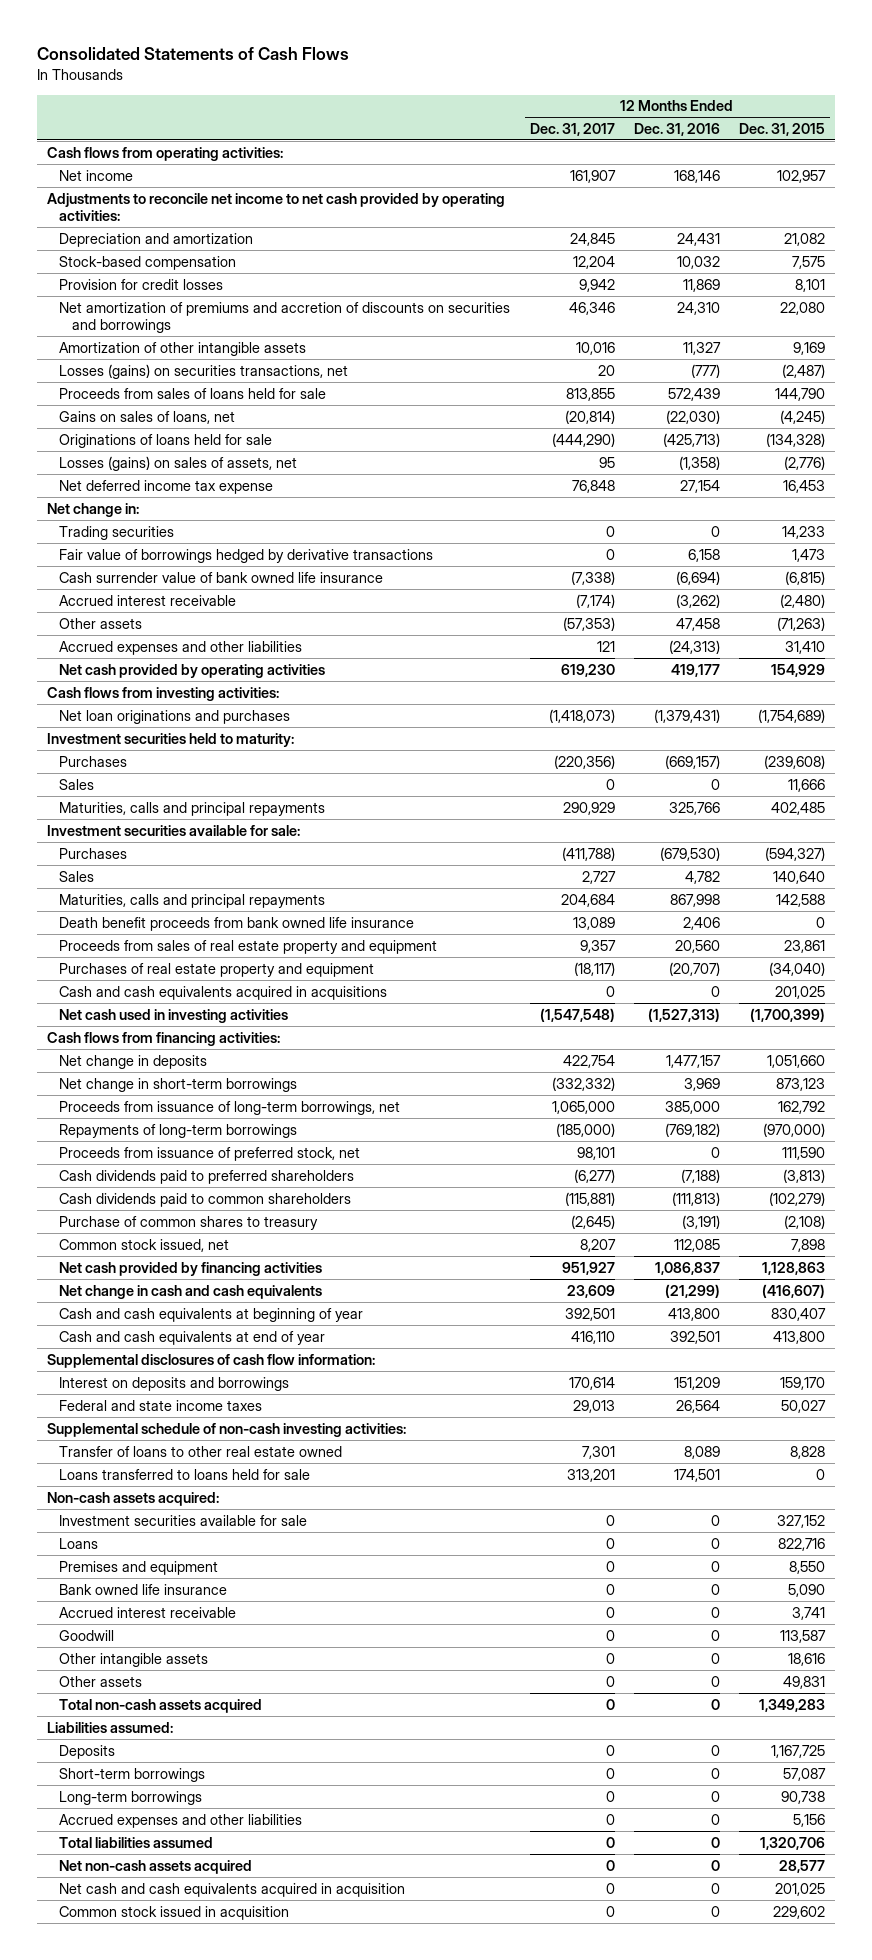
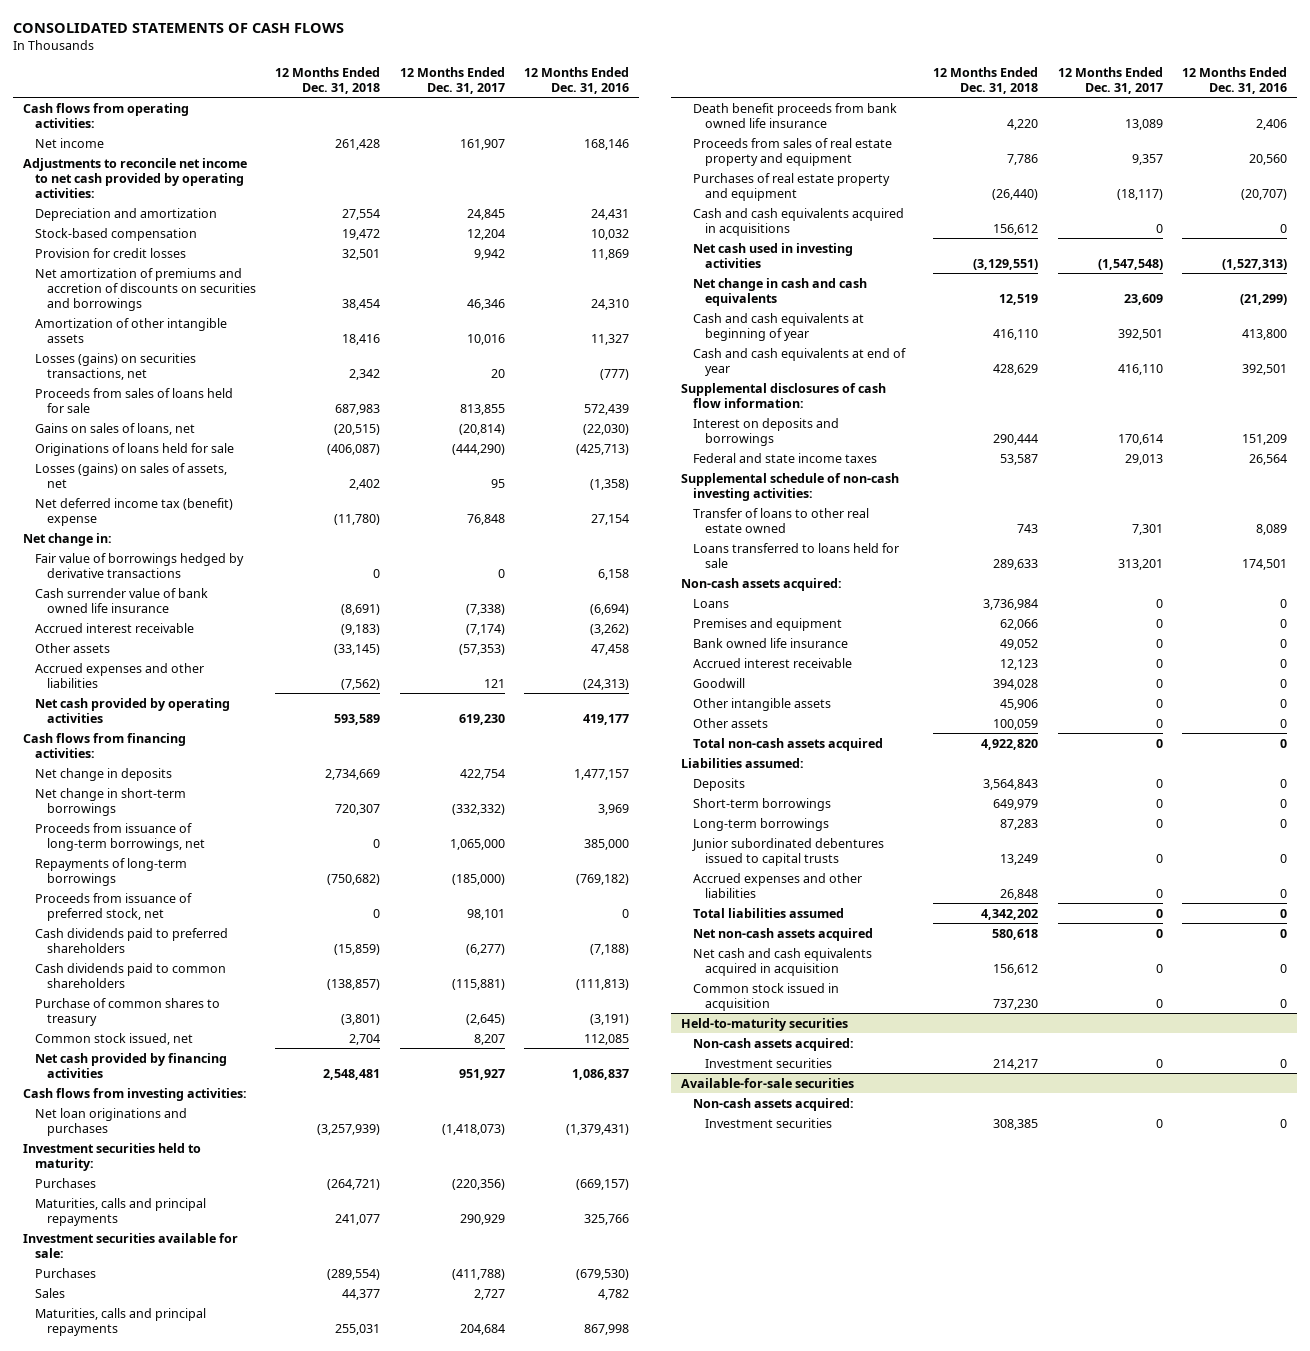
- Consolidated Statements of Cash Flows
+ CONSOLIDATED STATEMENTS OF CASH FLOWS
- | 12 Months Ended Dec. 31, 2017 | 12 Months Ended Dec. 31, 2016 | 12 Months Ended Dec. 31, 2015
+ | 12 Months Ended Dec. 31, 2018 | 12 Months Ended Dec. 31, 2017 | 12 Months Ended Dec. 31, 2016
- Net deferred income tax expense | 76,848 | 27,154 | 16,453
+ Net deferred income tax (benefit) expense | (11,780) | 76,848 | 27,154
- Trading securities | 0 | 0 | 14,233
moved up: Cash flows from financing activities:
moved up: Net change in deposits | 2,734,669 | 422,754 | 1,477,157
moved up: Net change in short-term borrowings | 720,307 | (332,332) | 3,969
moved up: Proceeds from issuance of long-term borrowings, net | 0 | 1,065,000 | 385,000
moved up: Repayments of long-term borrowings | (750,682) | (185,000) | (769,182)
moved up: Proceeds from issuance of preferred stock, net | 0 | 98,101 | 0
moved up: Cash dividends paid to preferred shareholders | (15,859) | (6,277) | (7,188)
moved up: Cash dividends paid to common shareholders | (138,857) | (115,881) | (111,813)
moved up: Purchase of common shares to treasury | (3,801) | (2,645) | (3,191)
moved up: Common stock issued, net | 2,704 | 8,207 | 112,085
moved up: Net cash provided by financing activities | 2,548,481 | 951,927 | 1,086,837
- Sales | 0 | 0 | 11,666
- Investment securities available for sale | 0 | 0 | 327,152
+ Junior subordinated debentures issued to capital trusts | 13,249 | 0 | 0
+ Held-to-maturity securities
+ Non-cash assets acquired:
+ Investment securities | 214,217 | 0 | 0
+ Available-for-sale securities
+ Non-cash assets acquired:
+ Investment securities | 308,385 | 0 | 0

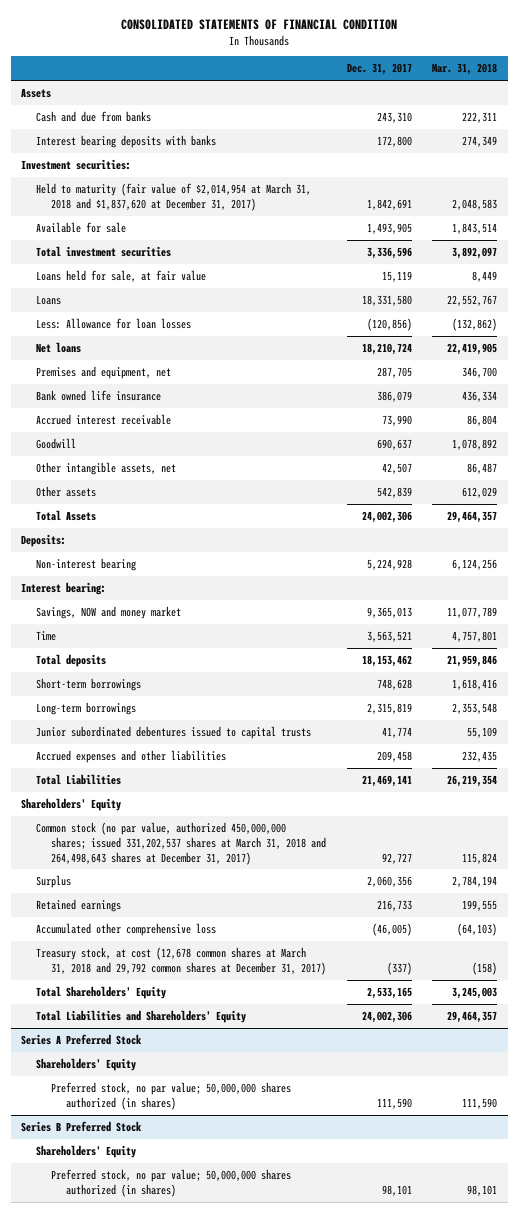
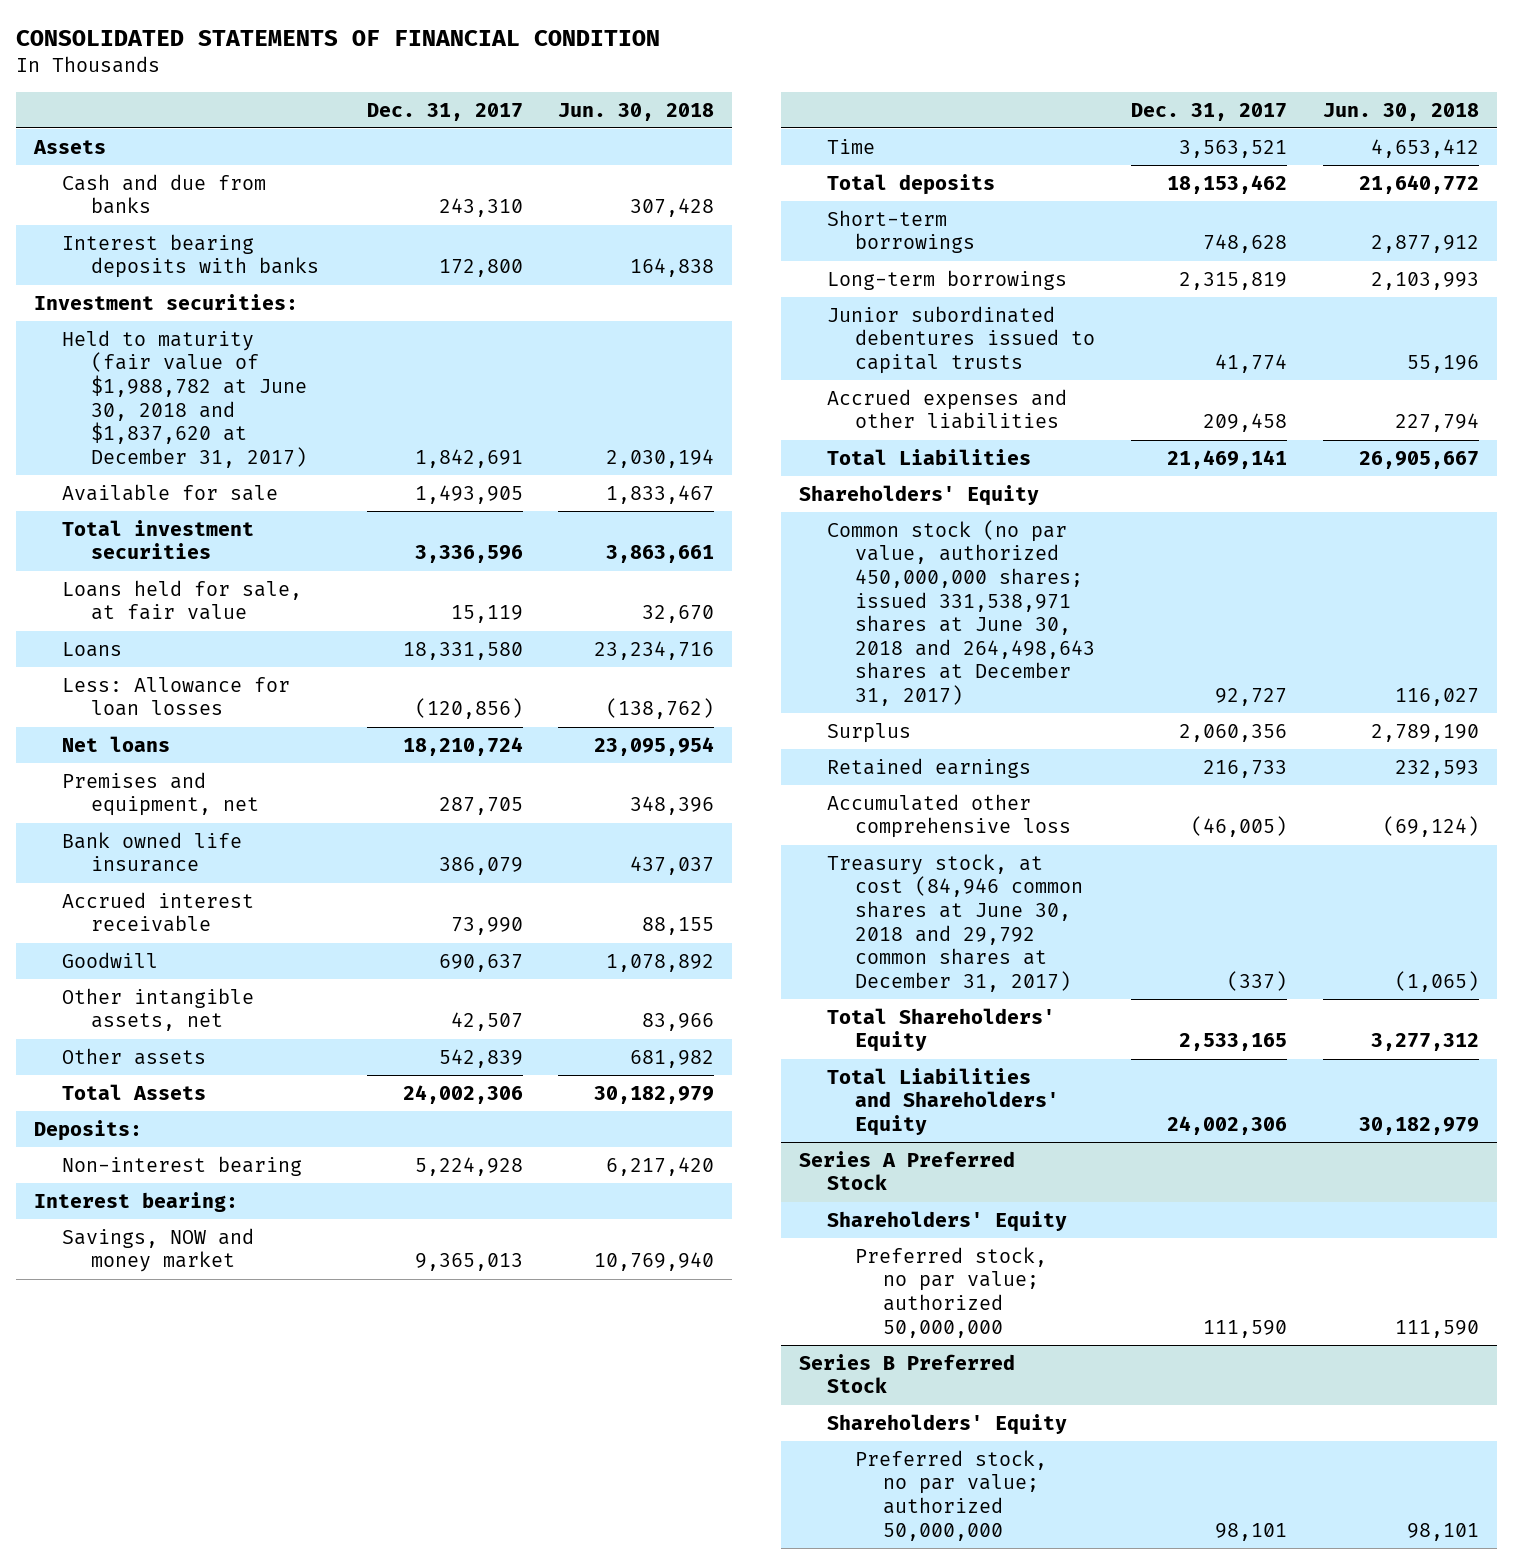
- | Dec. 31, 2017 | Mar. 31, 2018
+ | Dec. 31, 2017 | Jun. 30, 2018
- Held to maturity (fair value of $2,014,954 at March 31, 2018 and $1,837,620 at December 31, 2017) | 1,842,691 | 2,048,583
+ Held to maturity (fair value of $1,988,782 at June 30, 2018 and $1,837,620 at December 31, 2017) | 1,842,691 | 2,030,194
- Common stock (no par value, authorized 450,000,000 shares; issued 331,202,537 shares at March 31, 2018 and 264,498,643 shares at December 31, 2017) | 92,727 | 115,824
+ Common stock (no par value, authorized 450,000,000 shares; issued 331,538,971 shares at June 30, 2018 and 264,498,643 shares at December 31, 2017) | 92,727 | 116,027
- Treasury stock, at cost (12,678 common shares at March 31, 2018 and 29,792 common shares at December 31, 2017) | (337) | (158)
+ Treasury stock, at cost (84,946 common shares at June 30, 2018 and 29,792 common shares at December 31, 2017) | (337) | (1,065)
@ Series A Preferred Stock
- Preferred stock, no par value; 50,000,000 shares authorized (in shares) | 111,590 | 111,590
+ Preferred stock, no par value; authorized 50,000,000 | 111,590 | 111,590
@ Series B Preferred Stock
- Preferred stock, no par value; 50,000,000 shares authorized (in shares) | 98,101 | 98,101
+ Preferred stock, no par value; authorized 50,000,000 | 98,101 | 98,101

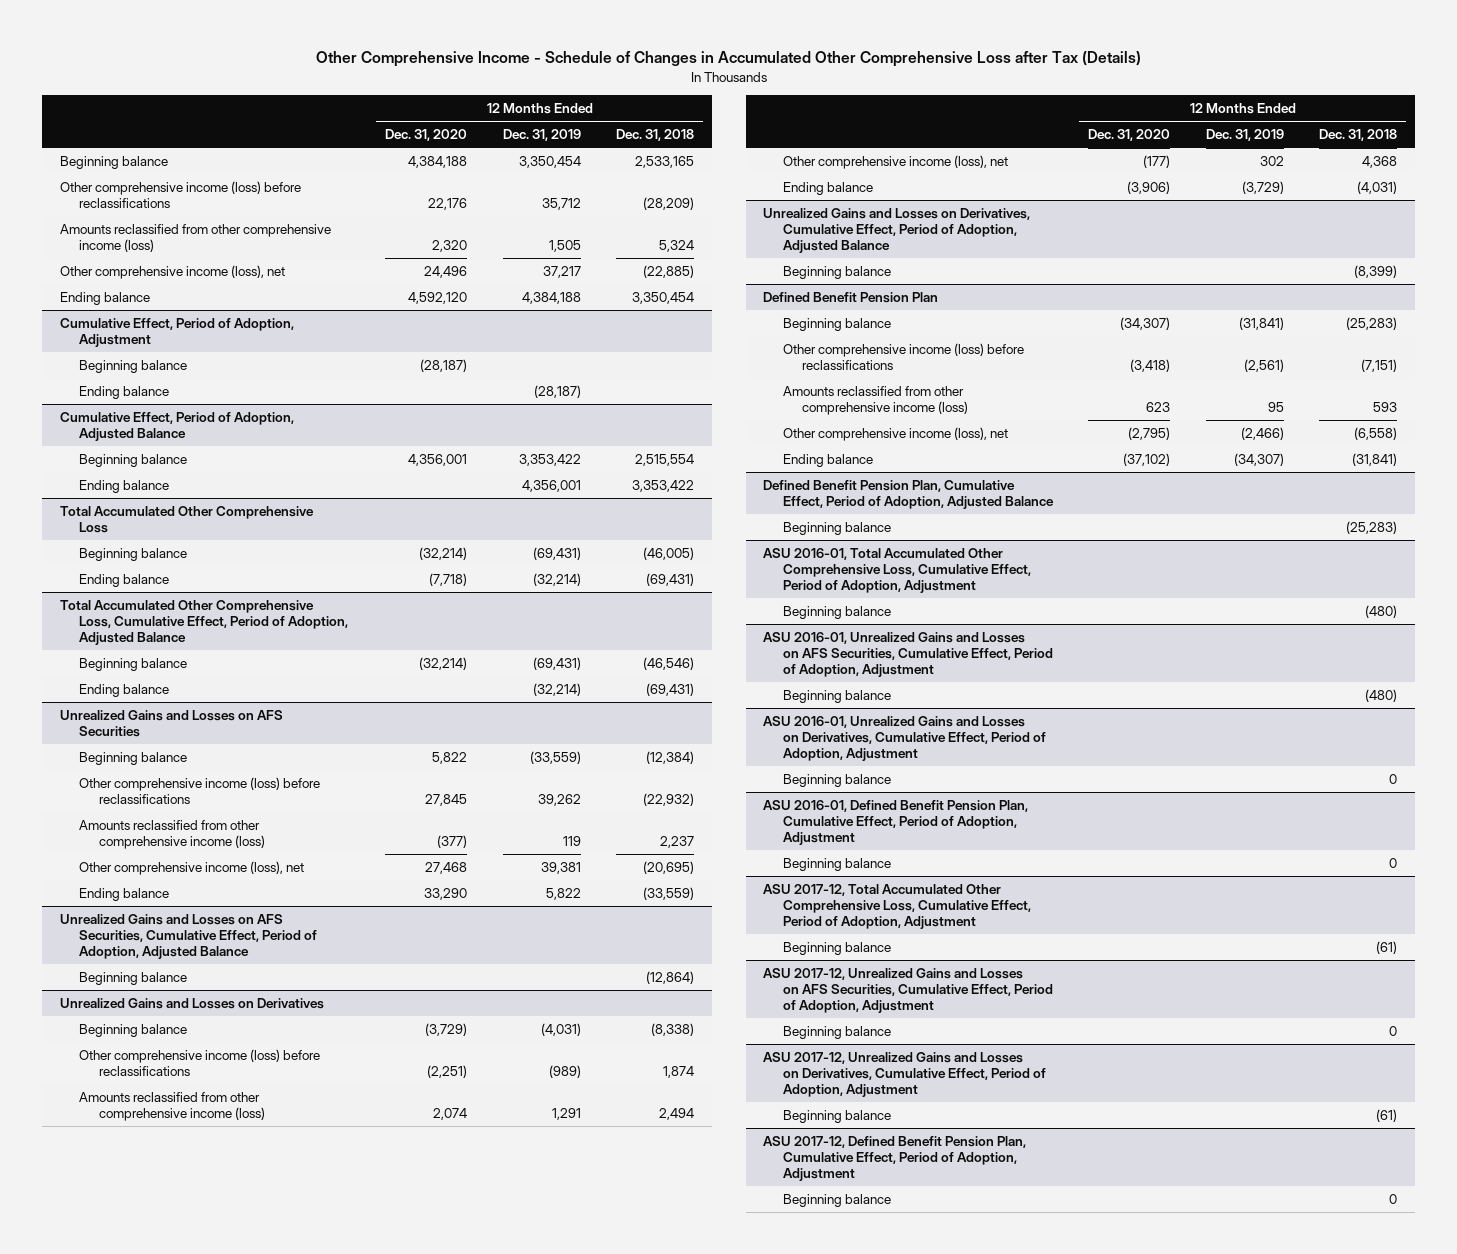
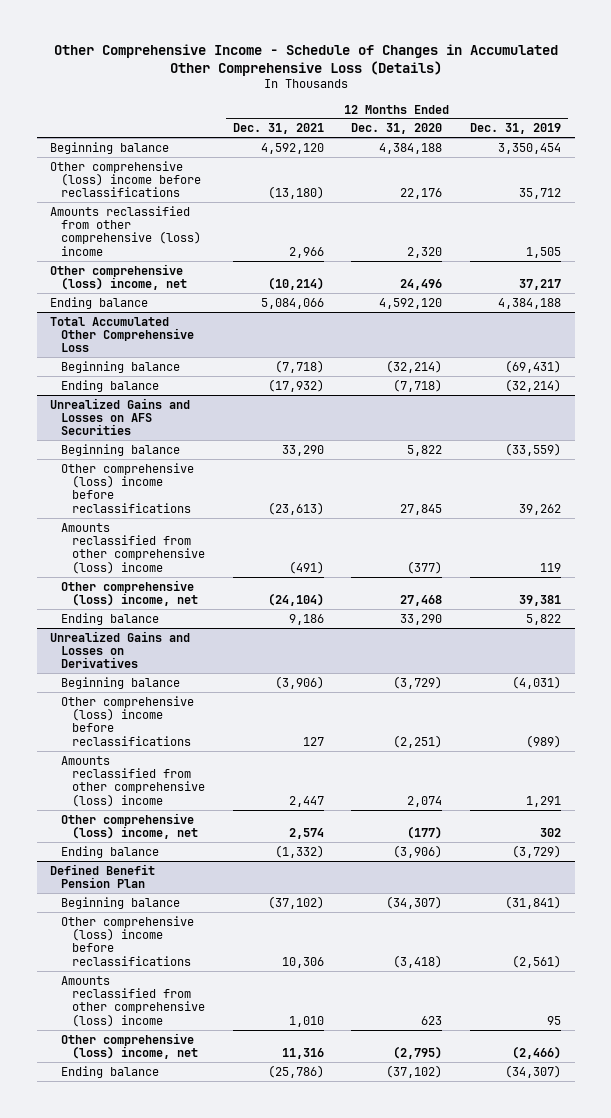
- Other Comprehensive Income - Schedule of Changes in Accumulated Other Comprehensive Loss after Tax (Details)
+ Other Comprehensive Income - Schedule of Changes in Accumulated Other Comprehensive Loss (Details)
- | 12 Months Ended Dec. 31, 2020 | 12 Months Ended Dec. 31, 2019 | 12 Months Ended Dec. 31, 2018
+ | 12 Months Ended Dec. 31, 2021 | 12 Months Ended Dec. 31, 2020 | 12 Months Ended Dec. 31, 2019
- Other comprehensive income (loss) before reclassifications | 22,176 | 35,712 | (28,209)
- Amounts reclassified from other comprehensive income (loss) | 2,320 | 1,505 | 5,324
- Other comprehensive income (loss), net | 24,496 | 37,217 | (22,885)
+ Other comprehensive (loss) income before reclassifications | (13,180) | 22,176 | 35,712
+ Amounts reclassified from other comprehensive (loss) income | 2,966 | 2,320 | 1,505
+ Other comprehensive (loss) income, net | (10,214) | 24,496 | 37,217
- Cumulative Effect, Period of Adoption, Adjustment
- Beginning balance | (28,187) | |
- Ending balance | | (28,187) |
- Cumulative Effect, Period of Adoption, Adjusted Balance
- Beginning balance | 4,356,001 | 3,353,422 | 2,515,554
- Ending balance | | 4,356,001 | 3,353,422
- Total Accumulated Other Comprehensive Loss, Cumulative Effect, Period of Adoption, Adjusted Balance
- Beginning balance | (32,214) | (69,431) | (46,546)
- Ending balance | | (32,214) | (69,431)
@ Unrealized Gains and Losses on AFS Securities
- Other comprehensive income (loss) before reclassifications | 27,845 | 39,262 | (22,932)
- Amounts reclassified from other comprehensive income (loss) | (377) | 119 | 2,237
- Other comprehensive income (loss), net | 27,468 | 39,381 | (20,695)
+ Other comprehensive (loss) income before reclassifications | (23,613) | 27,845 | 39,262
+ Amounts reclassified from other comprehensive (loss) income | (491) | (377) | 119
+ Other comprehensive (loss) income, net | (24,104) | 27,468 | 39,381
- Unrealized Gains and Losses on AFS Securities, Cumulative Effect, Period of Adoption, Adjusted Balance
- Beginning balance | | | (12,864)
@ Unrealized Gains and Losses on Derivatives
- Other comprehensive income (loss) before reclassifications | (2,251) | (989) | 1,874
- Amounts reclassified from other comprehensive income (loss) | 2,074 | 1,291 | 2,494
- Other comprehensive income (loss), net | (177) | 302 | 4,368
+ Other comprehensive (loss) income before reclassifications | 127 | (2,251) | (989)
+ Amounts reclassified from other comprehensive (loss) income | 2,447 | 2,074 | 1,291
+ Other comprehensive (loss) income, net | 2,574 | (177) | 302
- Unrealized Gains and Losses on Derivatives, Cumulative Effect, Period of Adoption, Adjusted Balance
- Beginning balance | | | (8,399)
@ Defined Benefit Pension Plan
- Other comprehensive income (loss) before reclassifications | (3,418) | (2,561) | (7,151)
- Amounts reclassified from other comprehensive income (loss) | 623 | 95 | 593
- Other comprehensive income (loss), net | (2,795) | (2,466) | (6,558)
+ Other comprehensive (loss) income before reclassifications | 10,306 | (3,418) | (2,561)
+ Amounts reclassified from other comprehensive (loss) income | 1,010 | 623 | 95
+ Other comprehensive (loss) income, net | 11,316 | (2,795) | (2,466)
- Defined Benefit Pension Plan, Cumulative Effect, Period of Adoption, Adjusted Balance
- Beginning balance | | | (25,283)
- ASU 2016-01, Total Accumulated Other Comprehensive Loss, Cumulative Effect, Period of Adoption, Adjustment
- Beginning balance | | | (480)
- ASU 2016-01, Unrealized Gains and Losses on AFS Securities, Cumulative Effect, Period of Adoption, Adjustment
- Beginning balance | | | (480)
- ASU 2016-01, Unrealized Gains and Losses on Derivatives, Cumulative Effect, Period of Adoption, Adjustment
- Beginning balance | | | 0
- ASU 2016-01, Defined Benefit Pension Plan, Cumulative Effect, Period of Adoption, Adjustment
- Beginning balance | | | 0
- ASU 2017-12, Total Accumulated Other Comprehensive Loss, Cumulative Effect, Period of Adoption, Adjustment
- Beginning balance | | | (61)
- ASU 2017-12, Unrealized Gains and Losses on AFS Securities, Cumulative Effect, Period of Adoption, Adjustment
- Beginning balance | | | 0
- ASU 2017-12, Unrealized Gains and Losses on Derivatives, Cumulative Effect, Period of Adoption, Adjustment
- Beginning balance | | | (61)
- ASU 2017-12, Defined Benefit Pension Plan, Cumulative Effect, Period of Adoption, Adjustment
- Beginning balance | | | 0

